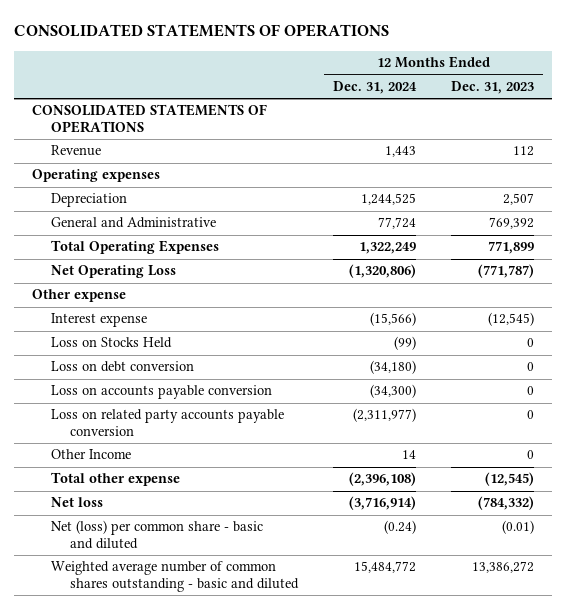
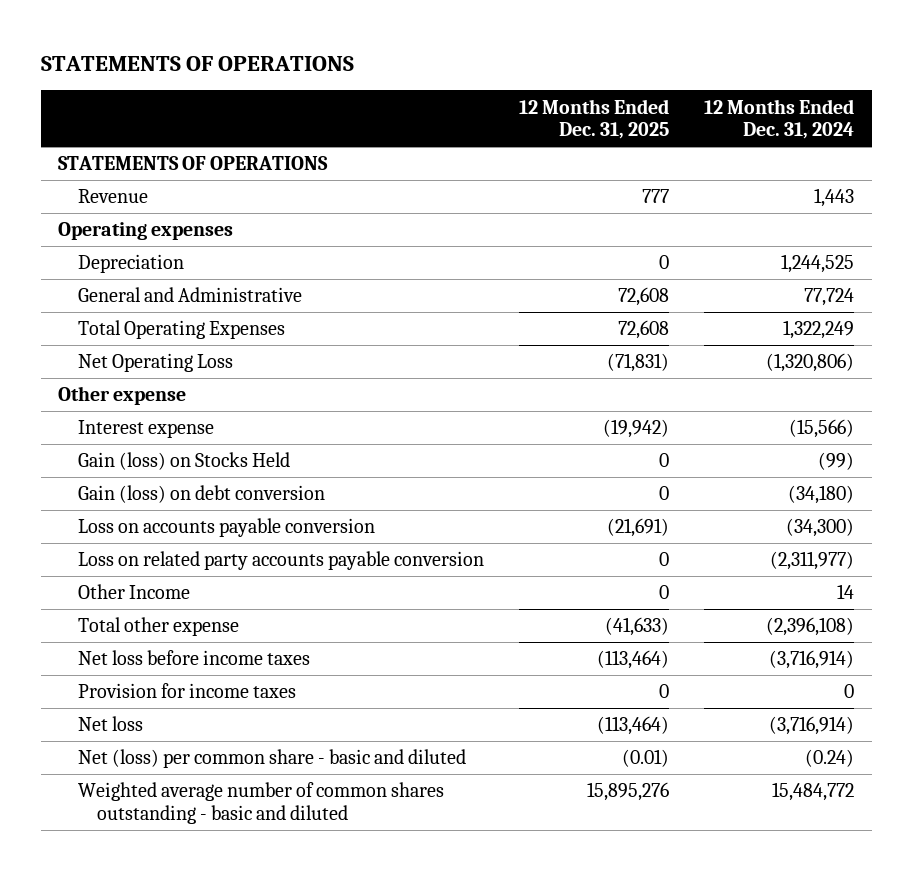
- CONSOLIDATED STATEMENTS OF OPERATIONS
+ STATEMENTS OF OPERATIONS
- | 12 Months Ended Dec. 31, 2024 | 12 Months Ended Dec. 31, 2023
+ | 12 Months Ended Dec. 31, 2025 | 12 Months Ended Dec. 31, 2024
- CONSOLIDATED STATEMENTS OF OPERATIONS
+ STATEMENTS OF OPERATIONS
- Loss on Stocks Held | (99) | 0
- Loss on debt conversion | (34,180) | 0
+ Gain (loss) on Stocks Held | 0 | (99)
+ Gain (loss) on debt conversion | 0 | (34,180)
+ Net loss before income taxes | (113,464) | (3,716,914)
+ Provision for income taxes | 0 | 0

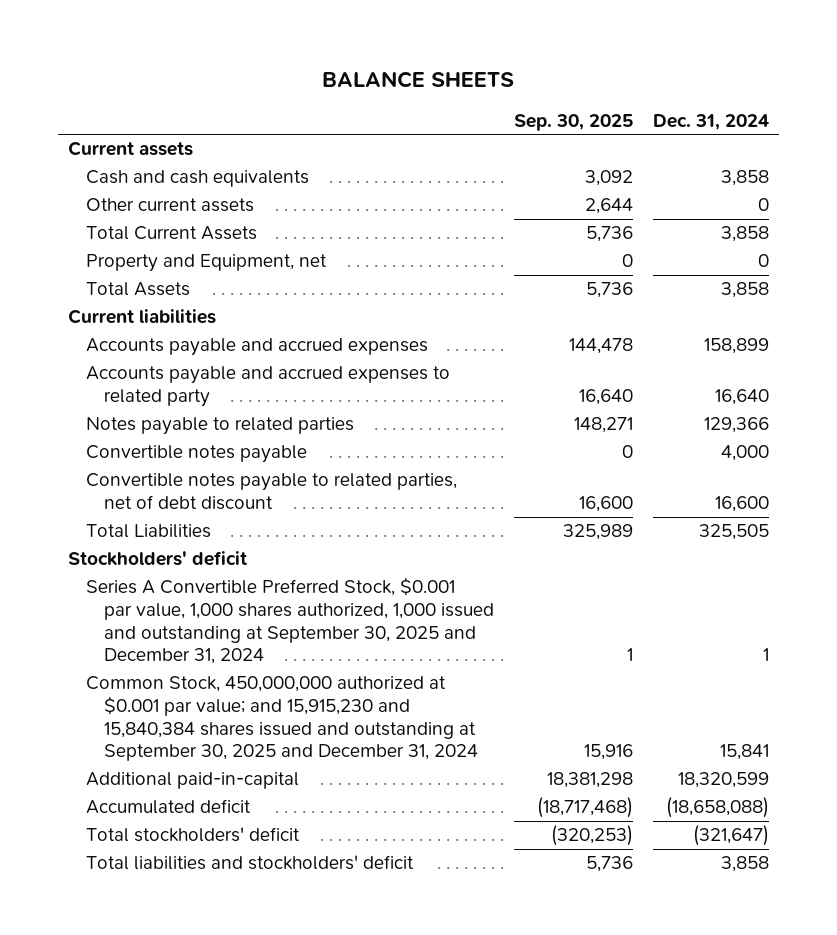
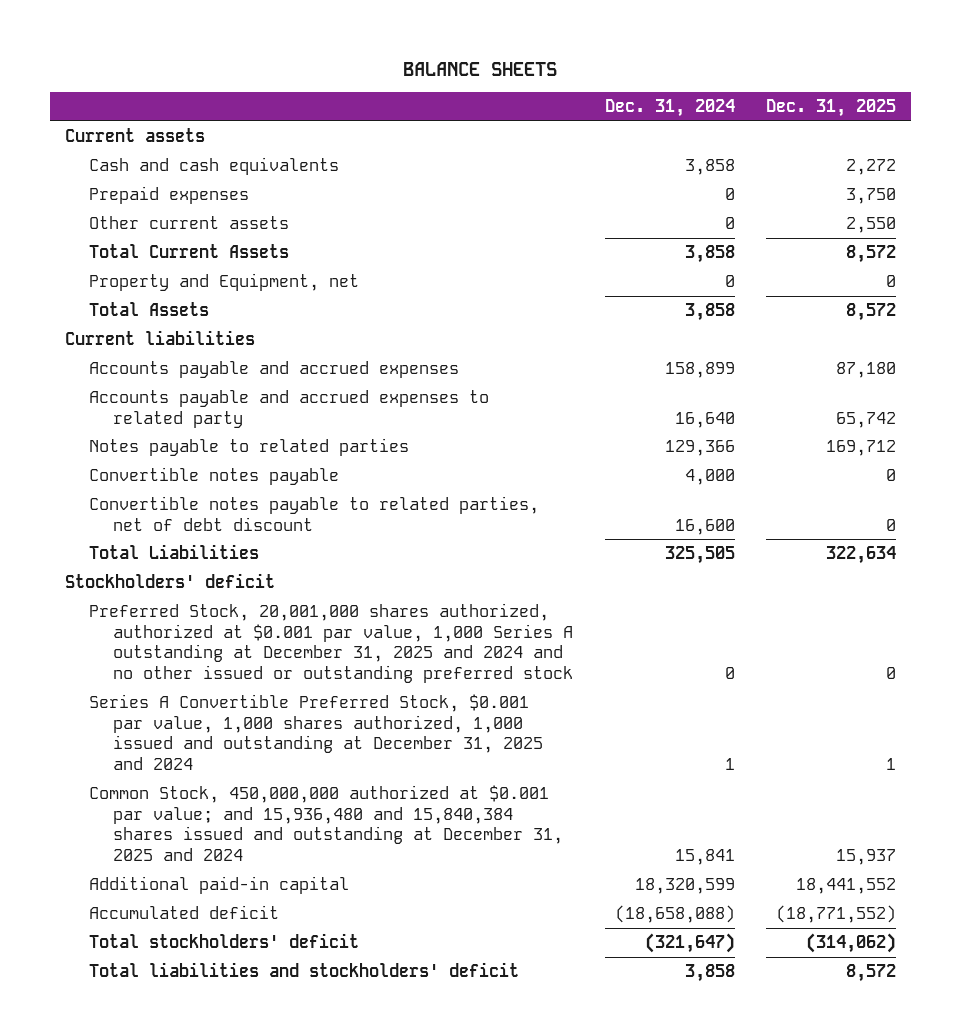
- | Sep. 30, 2025 | Dec. 31, 2024
+ | Dec. 31, 2024 | Dec. 31, 2025
+ Prepaid expenses | 0 | 3,750
- Series A Convertible Preferred Stock, $0.001 par value, 1,000 shares authorized, 1,000 issued and outstanding at September 30, 2025 and December 31, 2024 | 1 | 1
- Common Stock, 450,000,000 authorized at $0.001 par value; and 15,915,230 and 15,840,384 shares issued and outstanding at September 30, 2025 and December 31, 2024 | 15,916 | 15,841
- Additional paid-in-capital | 18,381,298 | 18,320,599
+ Preferred Stock, 20,001,000 shares authorized, authorized at $0.001 par value, 1,000 Series A outstanding at December 31, 2025 and 2024 and no other issued or outstanding preferred stock | 0 | 0
+ Series A Convertible Preferred Stock, $0.001 par value, 1,000 shares authorized, 1,000 issued and outstanding at December 31, 2025 and 2024 | 1 | 1
+ Common Stock, 450,000,000 authorized at $0.001 par value; and 15,936,480 and 15,840,384 shares issued and outstanding at December 31, 2025 and 2024 | 15,841 | 15,937
+ Additional paid-in capital | 18,320,599 | 18,441,552

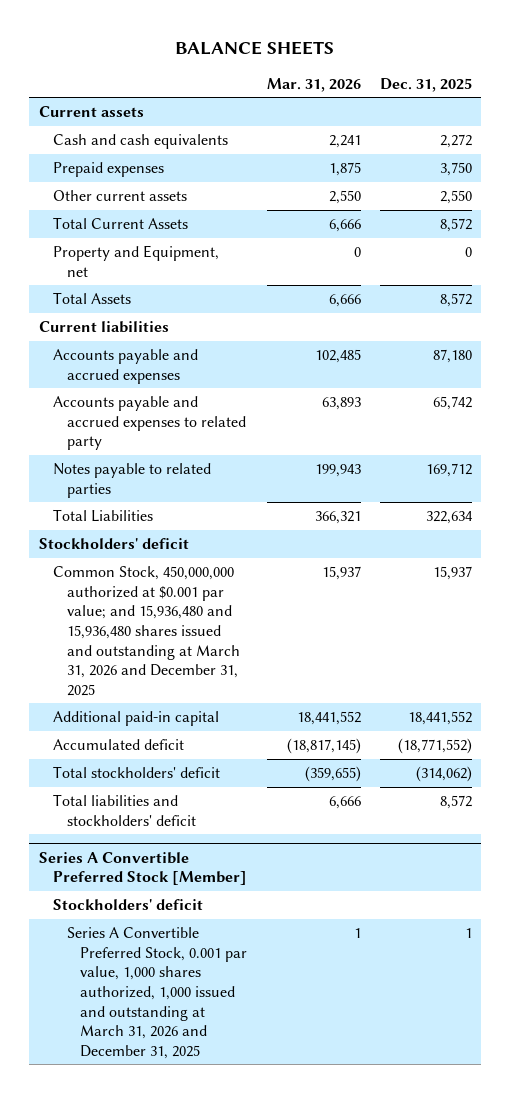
- | Dec. 31, 2024 | Dec. 31, 2025
+ | Mar. 31, 2026 | Dec. 31, 2025
- Convertible notes payable | 4,000 | 0
- Convertible notes payable to related parties, net of debt discount | 16,600 | 0
- Preferred Stock, 20,001,000 shares authorized, authorized at $0.001 par value, 1,000 Series A outstanding at December 31, 2025 and 2024 and no other issued or outstanding preferred stock | 0 | 0
- Series A Convertible Preferred Stock, $0.001 par value, 1,000 shares authorized, 1,000 issued and outstanding at December 31, 2025 and 2024 | 1 | 1
- Common Stock, 450,000,000 authorized at $0.001 par value; and 15,936,480 and 15,840,384 shares issued and outstanding at December 31, 2025 and 2024 | 15,841 | 15,937
+ Common Stock, 450,000,000 authorized at $0.001 par value; and 15,936,480 and 15,936,480 shares issued and outstanding at March 31, 2026 and December 31, 2025 | 15,937 | 15,937
+ Series A Convertible Preferred Stock [Member]
+ Stockholders' deficit
+ Series A Convertible Preferred Stock, 0.001 par value, 1,000 shares authorized, 1,000 issued and outstanding at March 31, 2026 and December 31, 2025 | 1 | 1

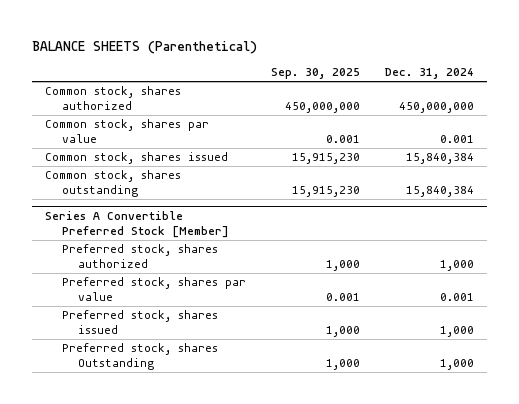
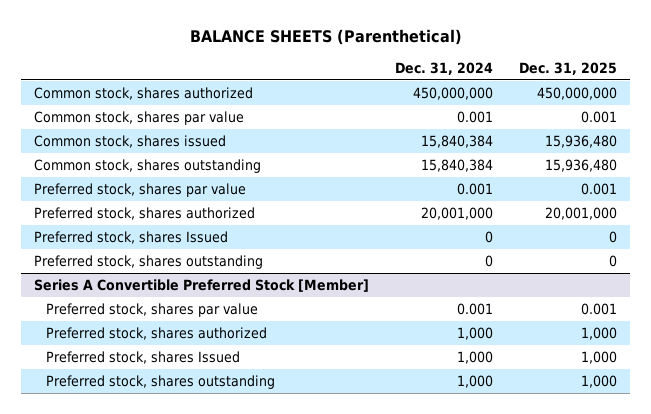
- | Sep. 30, 2025 | Dec. 31, 2024
+ | Dec. 31, 2024 | Dec. 31, 2025
+ Preferred stock, shares par value | 0.001 | 0.001
+ Preferred stock, shares authorized | 20,001,000 | 20,001,000
+ Preferred stock, shares Issued | 0 | 0
+ Preferred stock, shares outstanding | 0 | 0
@ Series A Convertible Preferred Stock [Member]
- Preferred stock, shares issued | 1,000 | 1,000
- Preferred stock, shares Outstanding | 1,000 | 1,000
moved down: Preferred stock, shares authorized | 1,000 | 1,000
+ Preferred stock, shares Issued | 1,000 | 1,000
+ Preferred stock, shares outstanding | 1,000 | 1,000

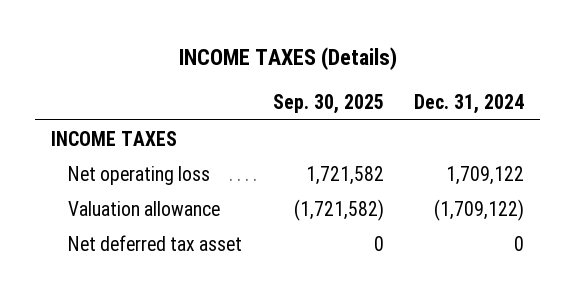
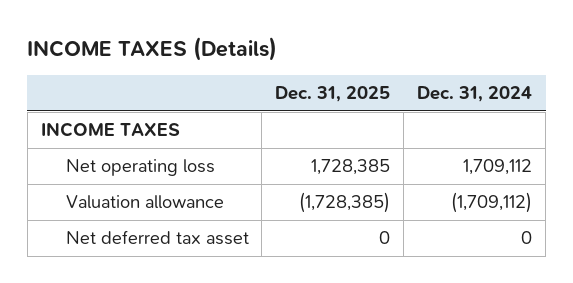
- | Sep. 30, 2025 | Dec. 31, 2024
+ | Dec. 31, 2025 | Dec. 31, 2024
- Net operating loss | 1,721,582 | 1,709,122
- Valuation allowance | (1,721,582) | (1,709,122)
+ Net operating loss | 1,728,385 | 1,709,112
+ Valuation allowance | (1,728,385) | (1,709,112)

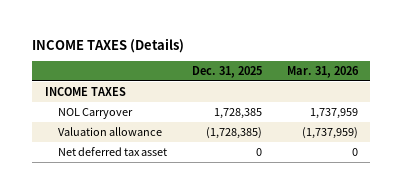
- | Dec. 31, 2025 | Dec. 31, 2024
+ | Dec. 31, 2025 | Mar. 31, 2026
- Net operating loss | 1,728,385 | 1,709,112
+ NOL Carryover | 1,728,385 | 1,737,959

